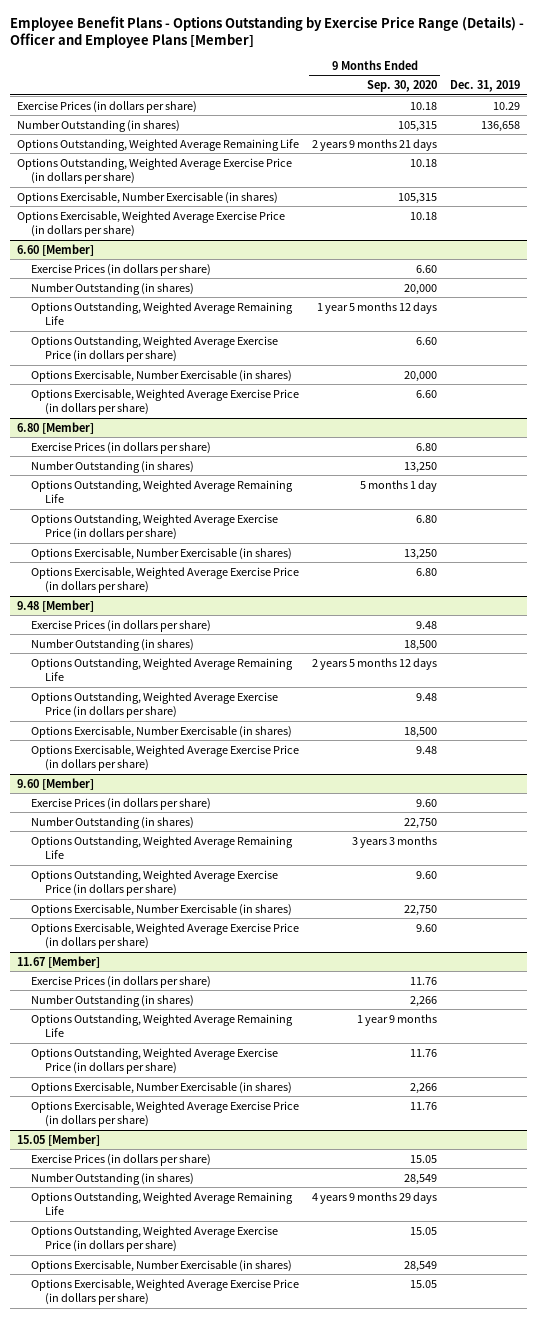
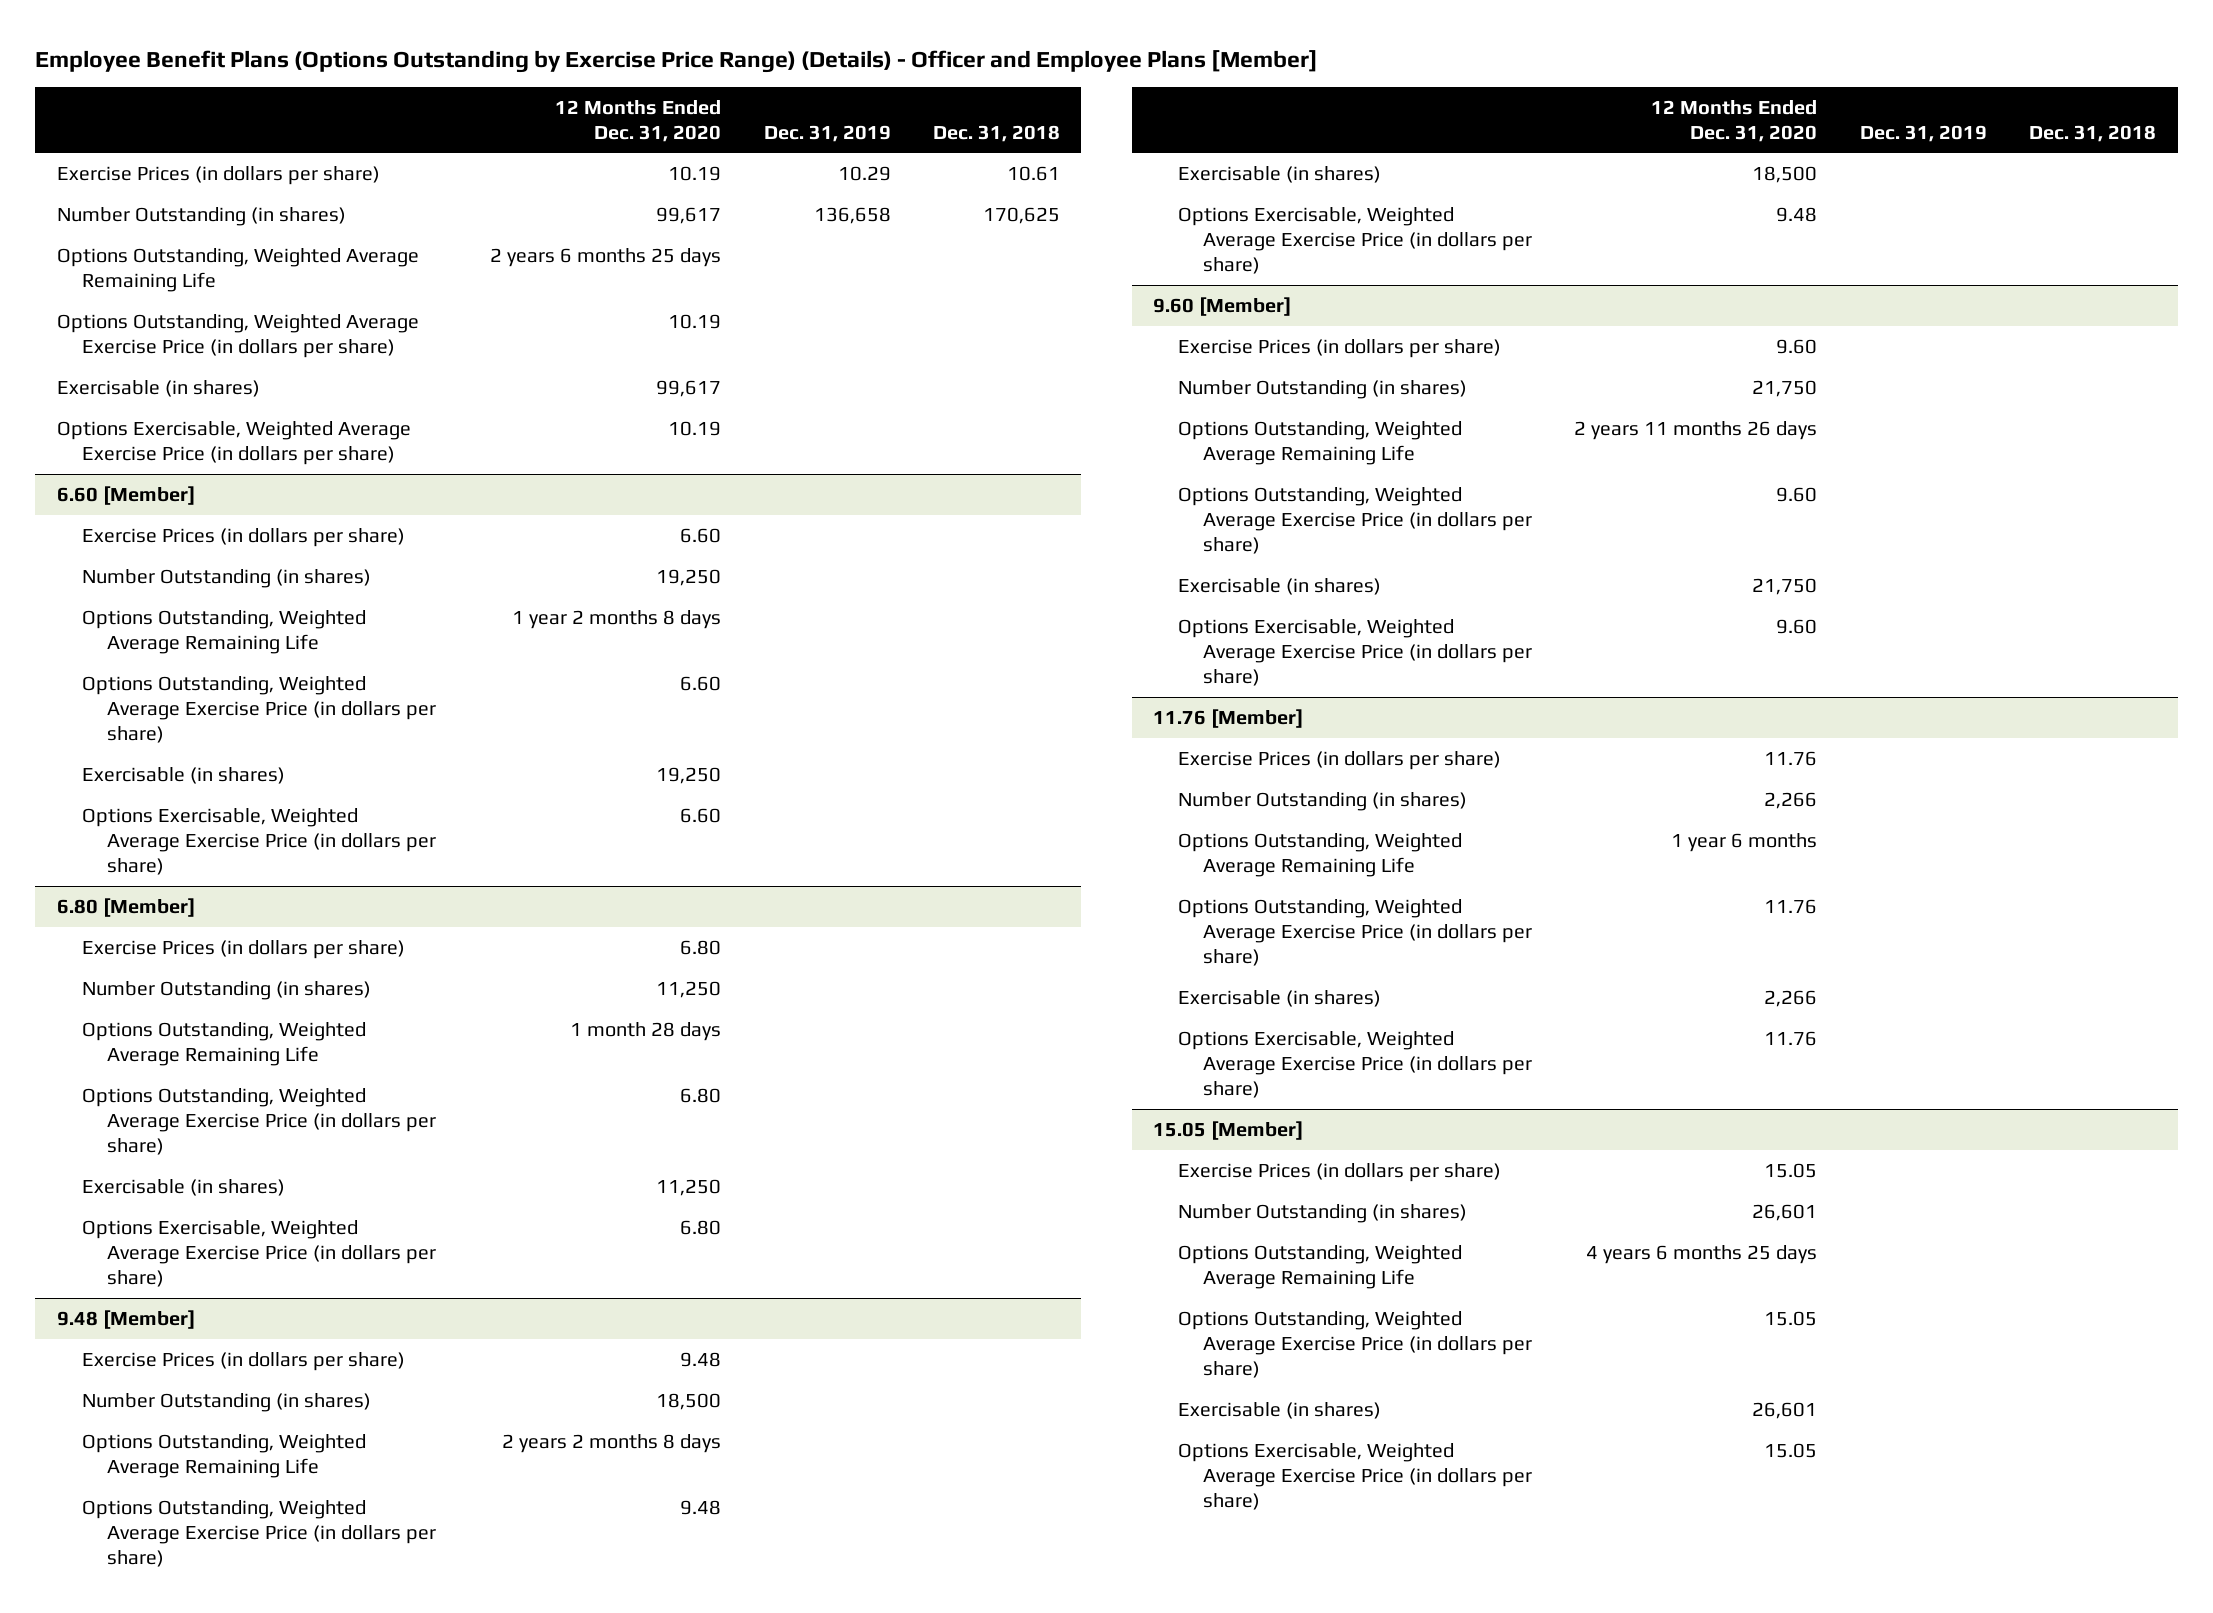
- Employee Benefit Plans - Options Outstanding by Exercise Price Range (Details) - Officer and Employee Plans [Member]
+ Employee Benefit Plans (Options Outstanding by Exercise Price Range) (Details) - Officer and Employee Plans [Member]
- | 9 Months Ended Sep. 30, 2020 | Dec. 31, 2019
+ | 12 Months Ended Dec. 31, 2020 | Dec. 31, 2019 | Dec. 31, 2018
- Options Exercisable, Number Exercisable (in shares) | 105,315 |
+ Exercisable (in shares) | 99,617 | |
@ 6.60 [Member]
- Options Exercisable, Number Exercisable (in shares) | 20,000 |
+ Exercisable (in shares) | 19,250 | |
@ 6.80 [Member]
- Options Exercisable, Number Exercisable (in shares) | 13,250 |
+ Exercisable (in shares) | 11,250 | |
@ 9.48 [Member]
- Options Exercisable, Number Exercisable (in shares) | 18,500 |
+ Exercisable (in shares) | 18,500 | |
@ 9.60 [Member]
- Options Exercisable, Number Exercisable (in shares) | 22,750 |
+ Exercisable (in shares) | 21,750 | |
- 11.67 [Member]
+ 11.76 [Member]
- Options Exercisable, Number Exercisable (in shares) | 2,266 |
+ Exercisable (in shares) | 2,266 | |
@ 15.05 [Member]
- Options Exercisable, Number Exercisable (in shares) | 28,549 |
+ Exercisable (in shares) | 26,601 | |

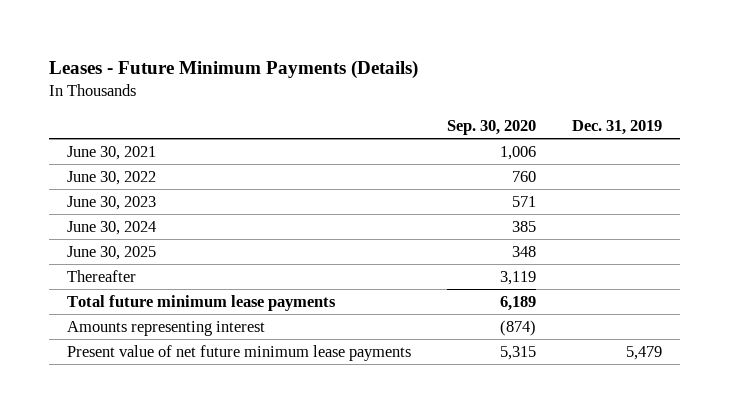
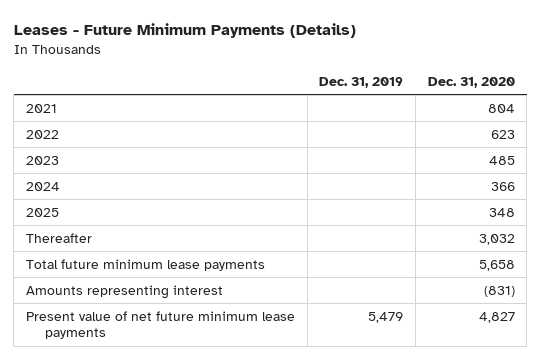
- | Sep. 30, 2020 | Dec. 31, 2019
+ | Dec. 31, 2019 | Dec. 31, 2020
- June 30, 2021 | 1,006 |
- June 30, 2022 | 760 |
- June 30, 2023 | 571 |
- June 30, 2024 | 385 |
- June 30, 2025 | 348 |
+ 2021 | | 804
+ 2022 | | 623
+ 2023 | | 485
+ 2024 | | 366
+ 2025 | | 348

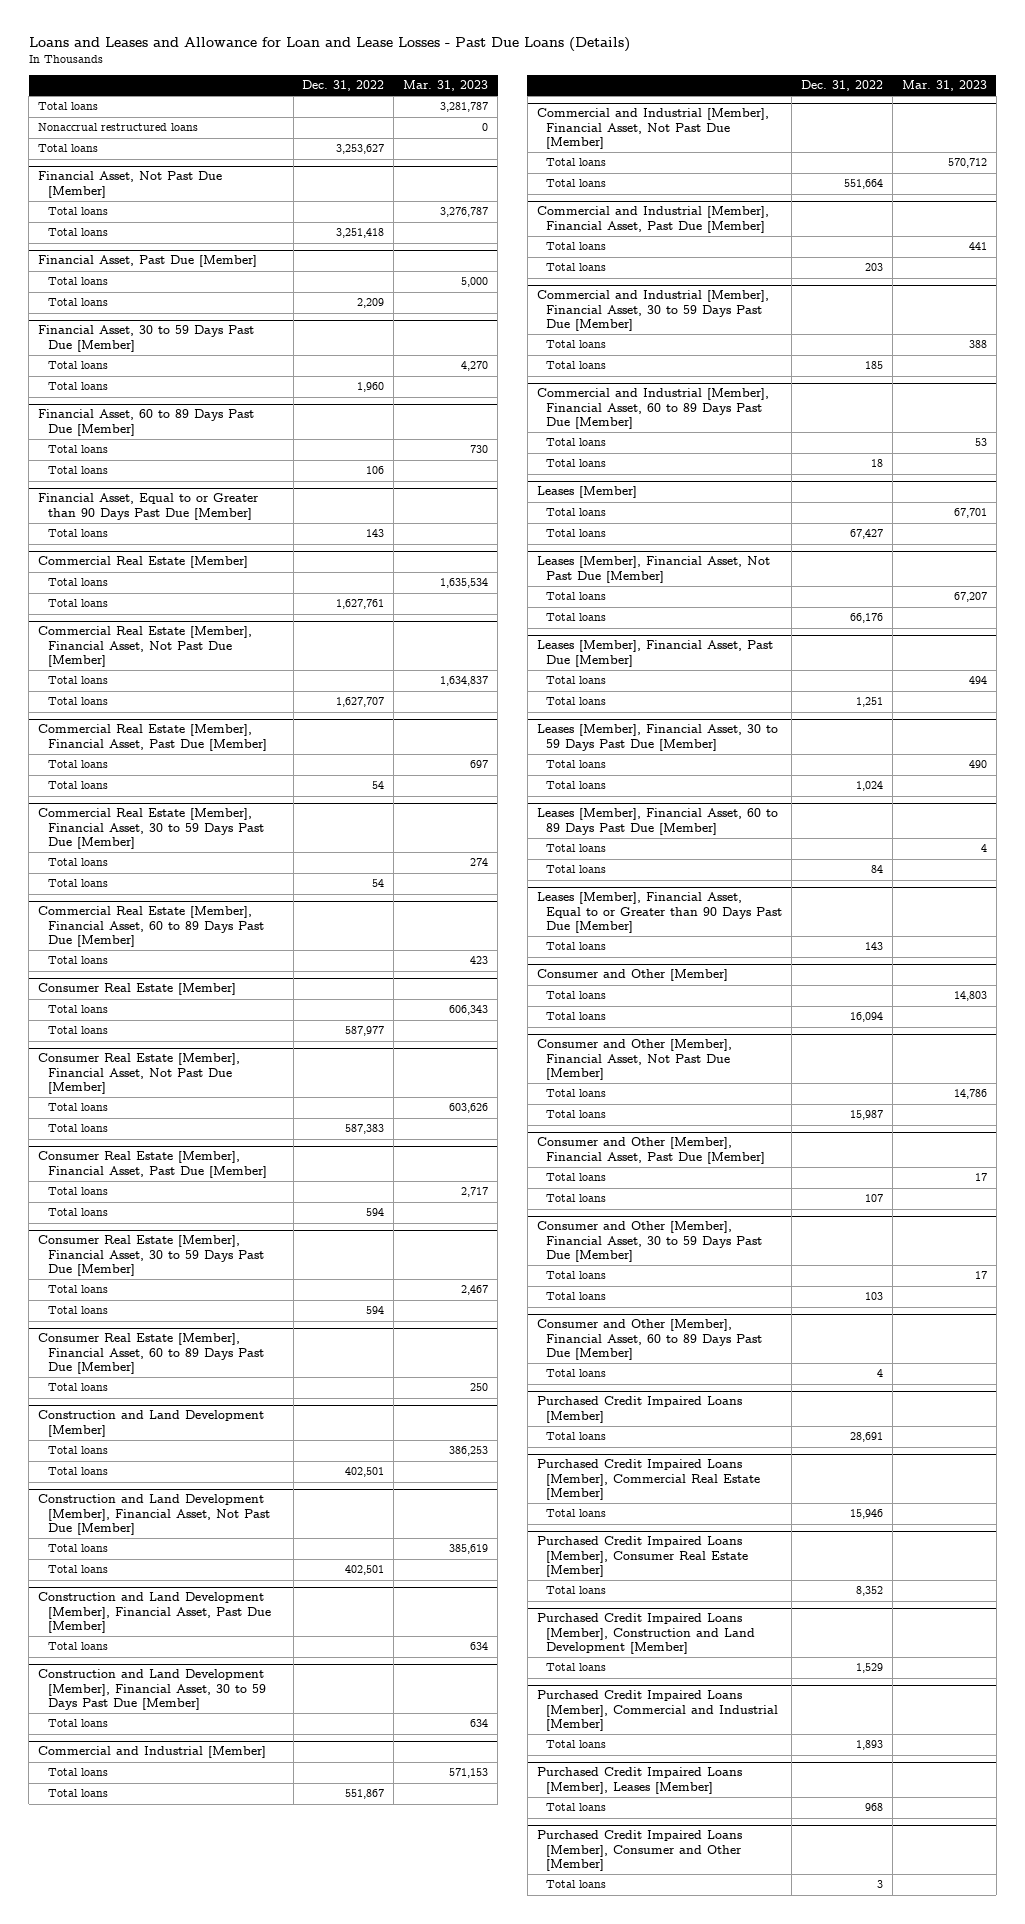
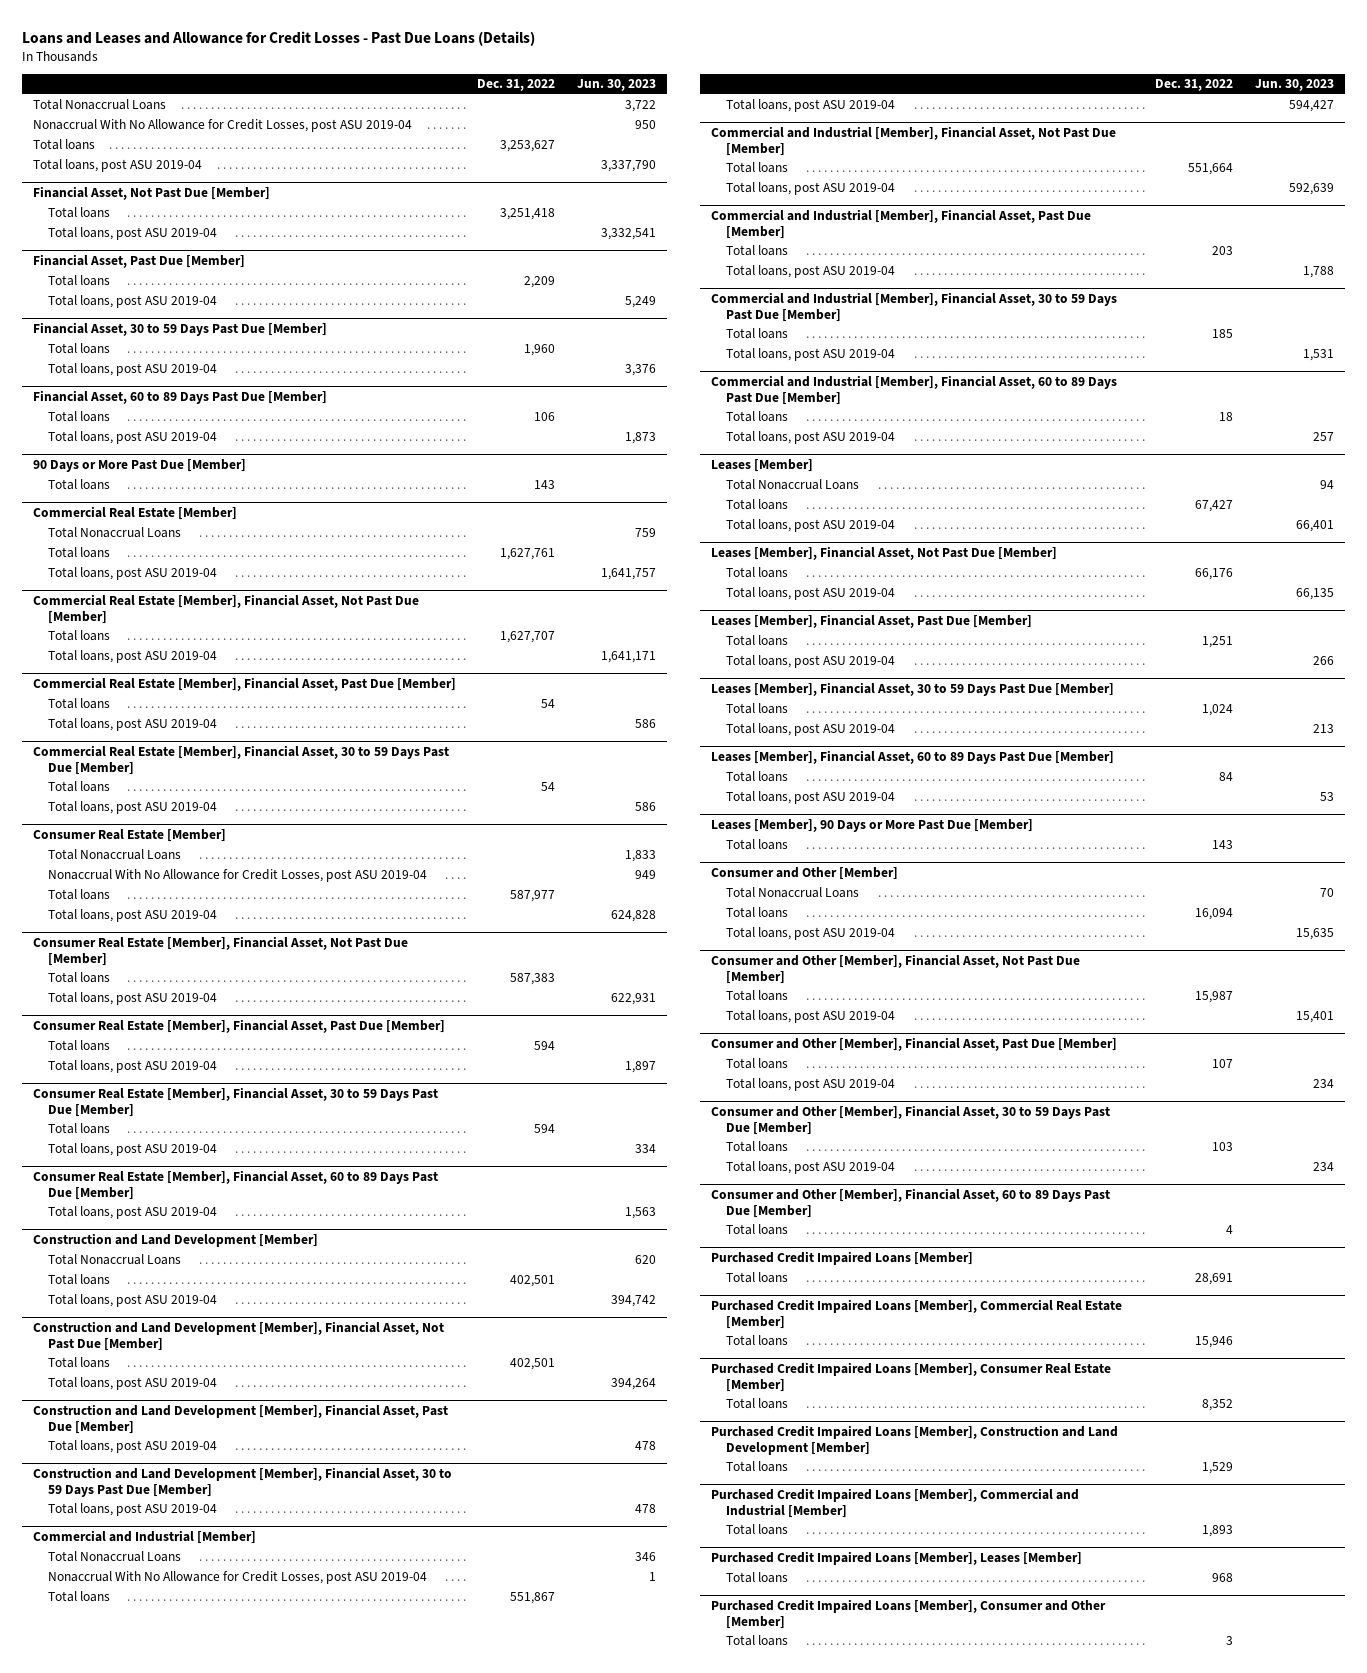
- Loans and Leases and Allowance for Loan and Lease Losses - Past Due Loans (Details)
+ Loans and Leases and Allowance for Credit Losses - Past Due Loans (Details)
- | Dec. 31, 2022 | Mar. 31, 2023
+ | Dec. 31, 2022 | Jun. 30, 2023
- Total loans | | 3,281,787
- Nonaccrual restructured loans | | 0
+ Total Nonaccrual Loans | | 3,722
+ Nonaccrual With No Allowance for Credit Losses, post ASU 2019-04 | | 950
+ Total loans, post ASU 2019-04 | | 3,337,790
@ Financial Asset, Not Past Due [Member]
- Total loans | | 3,276,787
+ Total loans, post ASU 2019-04 | | 3,332,541
@ Financial Asset, Past Due [Member]
- Total loans | | 5,000
+ Total loans, post ASU 2019-04 | | 5,249
@ Financial Asset, 30 to 59 Days Past Due [Member]
- Total loans | | 4,270
+ Total loans, post ASU 2019-04 | | 3,376
@ Financial Asset, 60 to 89 Days Past Due [Member]
- Total loans | | 730
- Financial Asset, Equal to or Greater than 90 Days Past Due [Member]
@ Financial Asset, 60 to 89 Days Past Due [Member]
+ Total loans, post ASU 2019-04 | | 1,873
+ 90 Days or More Past Due [Member]
@ Commercial Real Estate [Member]
- Total loans | | 1,635,534
+ Total Nonaccrual Loans | | 759
+ Total loans, post ASU 2019-04 | | 1,641,757
@ Commercial Real Estate [Member], Financial Asset, Not Past Due [Member]
- Total loans | | 1,634,837
+ Total loans, post ASU 2019-04 | | 1,641,171
@ Commercial Real Estate [Member], Financial Asset, Past Due [Member]
- Total loans | | 697
+ Total loans, post ASU 2019-04 | | 586
@ Commercial Real Estate [Member], Financial Asset, 30 to 59 Days Past Due [Member]
- Total loans | | 274
- Commercial Real Estate [Member], Financial Asset, 60 to 89 Days Past Due [Member]
- Total loans | | 423
@ Commercial Real Estate [Member], Financial Asset, 30 to 59 Days Past Due [Member]
+ Total loans, post ASU 2019-04 | | 586
@ Consumer Real Estate [Member]
- Total loans | | 606,343
+ Total Nonaccrual Loans | | 1,833
+ Nonaccrual With No Allowance for Credit Losses, post ASU 2019-04 | | 949
+ Total loans, post ASU 2019-04 | | 624,828
@ Consumer Real Estate [Member], Financial Asset, Not Past Due [Member]
- Total loans | | 603,626
+ Total loans, post ASU 2019-04 | | 622,931
@ Consumer Real Estate [Member], Financial Asset, Past Due [Member]
- Total loans | | 2,717
+ Total loans, post ASU 2019-04 | | 1,897
@ Consumer Real Estate [Member], Financial Asset, 30 to 59 Days Past Due [Member]
- Total loans | | 2,467
+ Total loans, post ASU 2019-04 | | 334
@ Consumer Real Estate [Member], Financial Asset, 60 to 89 Days Past Due [Member]
- Total loans | | 250
+ Total loans, post ASU 2019-04 | | 1,563
@ Construction and Land Development [Member]
- Total loans | | 386,253
+ Total Nonaccrual Loans | | 620
+ Total loans, post ASU 2019-04 | | 394,742
@ Construction and Land Development [Member], Financial Asset, Not Past Due [Member]
- Total loans | | 385,619
+ Total loans, post ASU 2019-04 | | 394,264
@ Construction and Land Development [Member], Financial Asset, Past Due [Member]
- Total loans | | 634
+ Total loans, post ASU 2019-04 | | 478
@ Construction and Land Development [Member], Financial Asset, 30 to 59 Days Past Due [Member]
- Total loans | | 634
+ Total loans, post ASU 2019-04 | | 478
@ Commercial and Industrial [Member]
- Total loans | | 571,153
+ Total Nonaccrual Loans | | 346
+ Nonaccrual With No Allowance for Credit Losses, post ASU 2019-04 | | 1
+ Total loans, post ASU 2019-04 | | 594,427
@ Commercial and Industrial [Member], Financial Asset, Not Past Due [Member]
- Total loans | | 570,712
+ Total loans, post ASU 2019-04 | | 592,639
@ Commercial and Industrial [Member], Financial Asset, Past Due [Member]
- Total loans | | 441
+ Total loans, post ASU 2019-04 | | 1,788
@ Commercial and Industrial [Member], Financial Asset, 30 to 59 Days Past Due [Member]
- Total loans | | 388
+ Total loans, post ASU 2019-04 | | 1,531
@ Commercial and Industrial [Member], Financial Asset, 60 to 89 Days Past Due [Member]
- Total loans | | 53
+ Total loans, post ASU 2019-04 | | 257
@ Leases [Member]
- Total loans | | 67,701
+ Total Nonaccrual Loans | | 94
+ Total loans, post ASU 2019-04 | | 66,401
@ Leases [Member], Financial Asset, Not Past Due [Member]
- Total loans | | 67,207
+ Total loans, post ASU 2019-04 | | 66,135
@ Leases [Member], Financial Asset, Past Due [Member]
- Total loans | | 494
+ Total loans, post ASU 2019-04 | | 266
@ Leases [Member], Financial Asset, 30 to 59 Days Past Due [Member]
- Total loans | | 490
+ Total loans, post ASU 2019-04 | | 213
@ Leases [Member], Financial Asset, 60 to 89 Days Past Due [Member]
- Total loans | | 4
- Leases [Member], Financial Asset, Equal to or Greater than 90 Days Past Due [Member]
@ Leases [Member], Financial Asset, 60 to 89 Days Past Due [Member]
+ Total loans, post ASU 2019-04 | | 53
+ Leases [Member], 90 Days or More Past Due [Member]
@ Consumer and Other [Member]
- Total loans | | 14,803
+ Total Nonaccrual Loans | | 70
+ Total loans, post ASU 2019-04 | | 15,635
@ Consumer and Other [Member], Financial Asset, Not Past Due [Member]
- Total loans | | 14,786
+ Total loans, post ASU 2019-04 | | 15,401
@ Consumer and Other [Member], Financial Asset, Past Due [Member]
- Total loans | | 17
+ Total loans, post ASU 2019-04 | | 234
@ Consumer and Other [Member], Financial Asset, 30 to 59 Days Past Due [Member]
- Total loans | | 17
+ Total loans, post ASU 2019-04 | | 234

